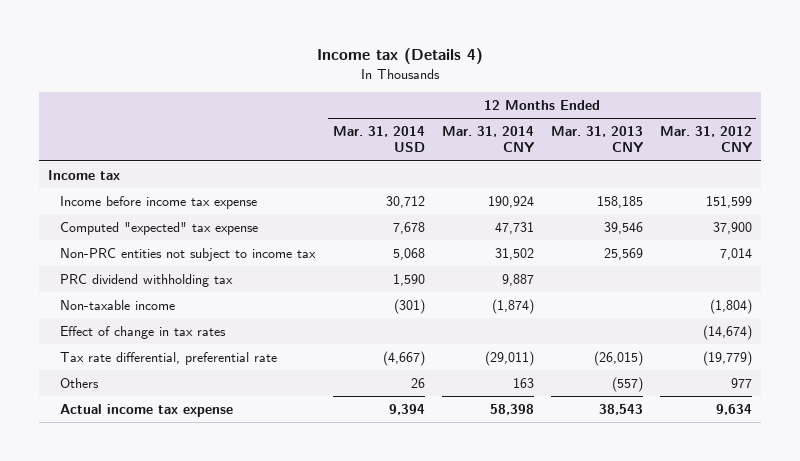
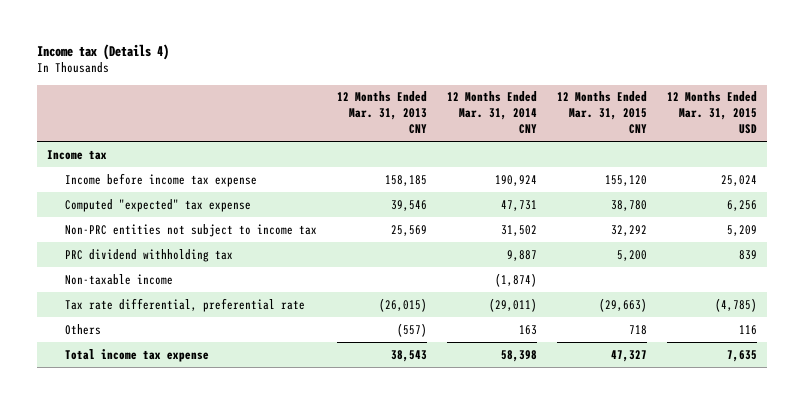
- | 12 Months Ended Mar. 31, 2014 USD | 12 Months Ended Mar. 31, 2014 CNY | 12 Months Ended Mar. 31, 2013 CNY | 12 Months Ended Mar. 31, 2012 CNY
+ | 12 Months Ended Mar. 31, 2013 CNY | 12 Months Ended Mar. 31, 2014 CNY | 12 Months Ended Mar. 31, 2015 CNY | 12 Months Ended Mar. 31, 2015 USD
- Effect of change in tax rates | | | | (14,674)
- Actual income tax expense | 9,394 | 58,398 | 38,543 | 9,634
+ Total income tax expense | 38,543 | 58,398 | 47,327 | 7,635

